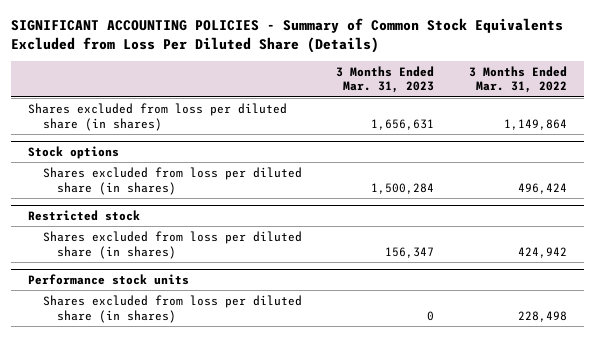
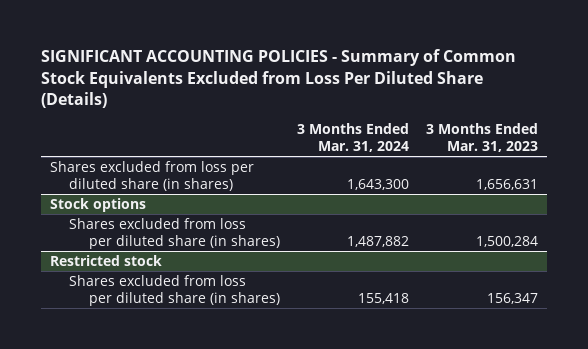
- | 3 Months Ended Mar. 31, 2023 | 3 Months Ended Mar. 31, 2022
+ | 3 Months Ended Mar. 31, 2024 | 3 Months Ended Mar. 31, 2023
- Performance stock units
- Shares excluded from loss per diluted share (in shares) | 0 | 228,498

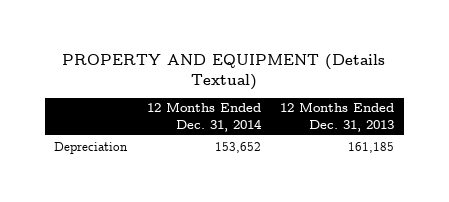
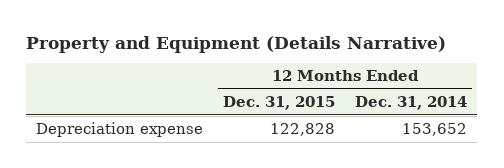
- PROPERTY AND EQUIPMENT (Details Textual)
+ Property and Equipment (Details Narrative)
- | 12 Months Ended Dec. 31, 2014 | 12 Months Ended Dec. 31, 2013
+ | 12 Months Ended Dec. 31, 2015 | 12 Months Ended Dec. 31, 2014
- Depreciation | 153,652 | 161,185
+ Depreciation expense | 122,828 | 153,652

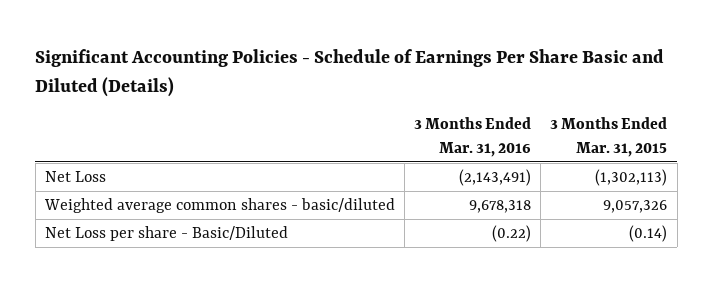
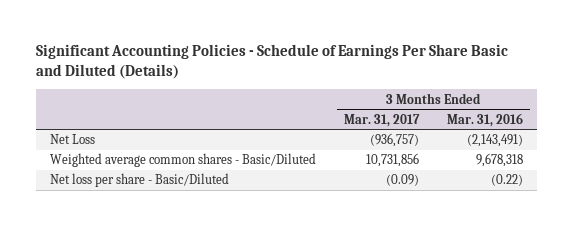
- | 3 Months Ended Mar. 31, 2016 | 3 Months Ended Mar. 31, 2015
+ | 3 Months Ended Mar. 31, 2017 | 3 Months Ended Mar. 31, 2016
- Weighted average common shares - basic/diluted | 9,678,318 | 9,057,326
- Net Loss per share - Basic/Diluted | (0.22) | (0.14)
+ Weighted average common shares - Basic/Diluted | 10,731,856 | 9,678,318
+ Net loss per share - Basic/Diluted | (0.09) | (0.22)

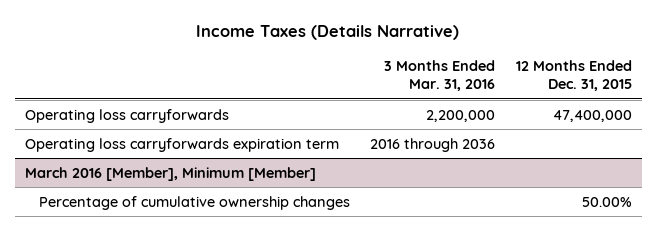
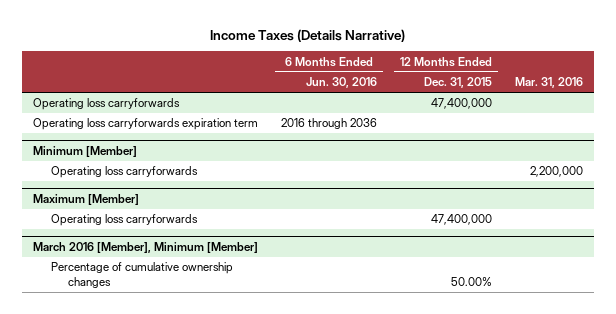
- | 3 Months Ended Mar. 31, 2016 | 12 Months Ended Dec. 31, 2015
+ | 6 Months Ended Jun. 30, 2016 | 12 Months Ended Dec. 31, 2015 | Mar. 31, 2016
+ Minimum [Member]
+ Operating loss carryforwards | | | 2,200,000
+ Maximum [Member]
+ Operating loss carryforwards | | 47,400,000 |

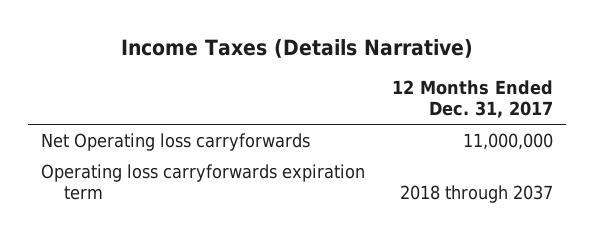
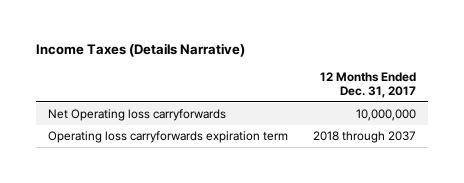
- Net Operating loss carryforwards | 11,000,000
+ Net Operating loss carryforwards | 10,000,000

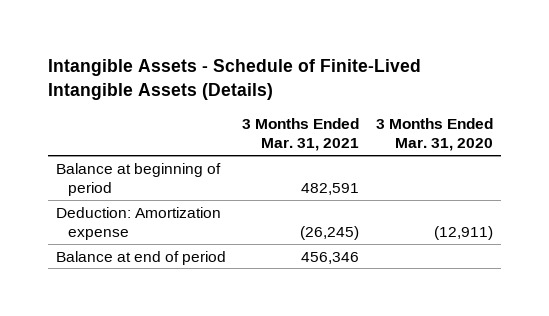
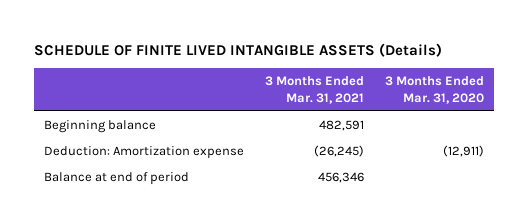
- Intangible Assets - Schedule of Finite-Lived Intangible Assets (Details)
+ SCHEDULE OF FINITE LIVED INTANGIBLE ASSETS (Details)
- Balance at beginning of period | 482,591 |
+ Beginning balance | 482,591 |

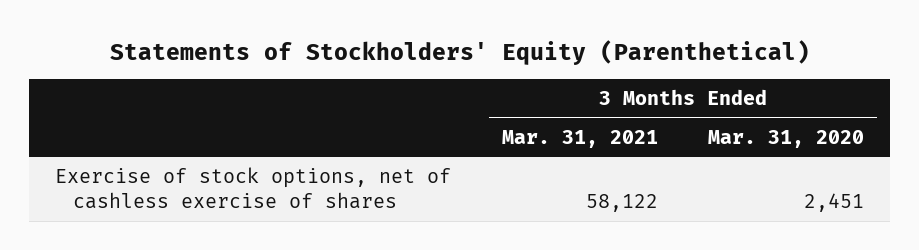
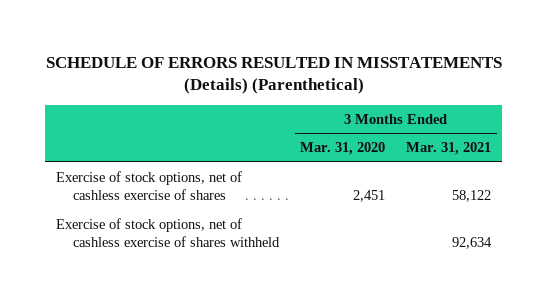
- Statements of Stockholders' Equity (Parenthetical)
+ SCHEDULE OF ERRORS RESULTED IN MISSTATEMENTS (Details) (Parenthetical)
- | 3 Months Ended Mar. 31, 2021 | 3 Months Ended Mar. 31, 2020
+ | 3 Months Ended Mar. 31, 2020 | 3 Months Ended Mar. 31, 2021
+ Exercise of stock options, net of cashless exercise of shares withheld | | 92,634

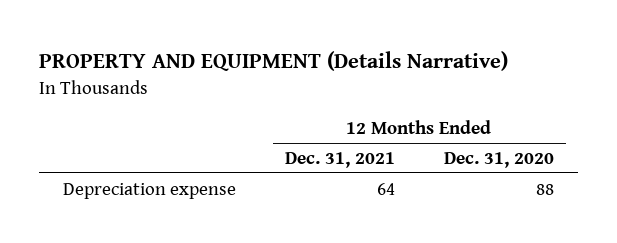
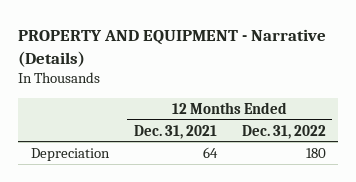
- PROPERTY AND EQUIPMENT (Details Narrative)
+ PROPERTY AND EQUIPMENT - Narrative (Details)
- | 12 Months Ended Dec. 31, 2021 | 12 Months Ended Dec. 31, 2020
+ | 12 Months Ended Dec. 31, 2021 | 12 Months Ended Dec. 31, 2022
- Depreciation expense | 64 | 88
+ Depreciation | 64 | 180

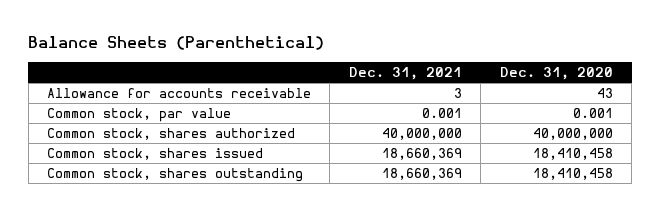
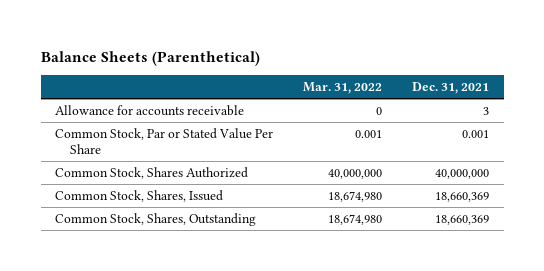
- | Dec. 31, 2021 | Dec. 31, 2020
+ | Mar. 31, 2022 | Dec. 31, 2021
- Common stock, par value | 0.001 | 0.001
- Common stock, shares authorized | 40,000,000 | 40,000,000
- Common stock, shares issued | 18,660,369 | 18,410,458
- Common stock, shares outstanding | 18,660,369 | 18,410,458
+ Common Stock, Par or Stated Value Per Share | 0.001 | 0.001
+ Common Stock, Shares Authorized | 40,000,000 | 40,000,000
+ Common Stock, Shares, Issued | 18,674,980 | 18,660,369
+ Common Stock, Shares, Outstanding | 18,674,980 | 18,660,369

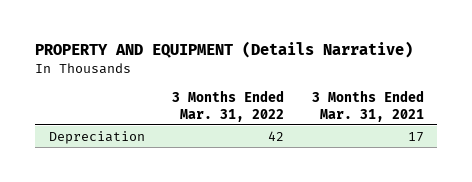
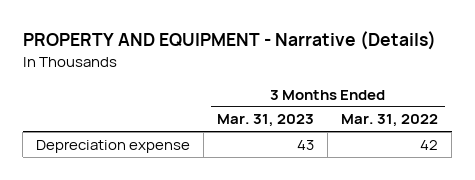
- PROPERTY AND EQUIPMENT (Details Narrative)
+ PROPERTY AND EQUIPMENT - Narrative (Details)
- | 3 Months Ended Mar. 31, 2022 | 3 Months Ended Mar. 31, 2021
+ | 3 Months Ended Mar. 31, 2023 | 3 Months Ended Mar. 31, 2022
- Depreciation | 42 | 17
+ Depreciation expense | 43 | 42

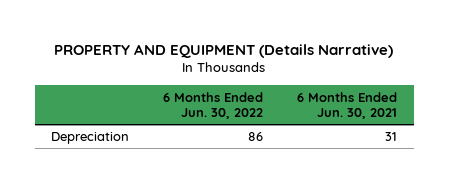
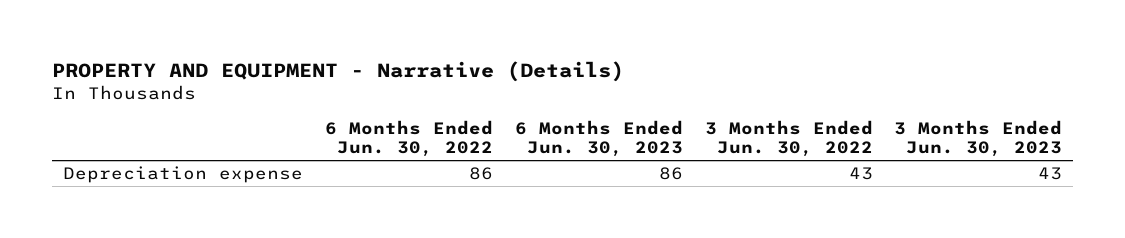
- PROPERTY AND EQUIPMENT (Details Narrative)
+ PROPERTY AND EQUIPMENT - Narrative (Details)
- | 6 Months Ended Jun. 30, 2022 | 6 Months Ended Jun. 30, 2021
+ | 6 Months Ended Jun. 30, 2022 | 6 Months Ended Jun. 30, 2023 | 3 Months Ended Jun. 30, 2022 | 3 Months Ended Jun. 30, 2023
- Depreciation | 86 | 31
+ Depreciation expense | 86 | 86 | 43 | 43

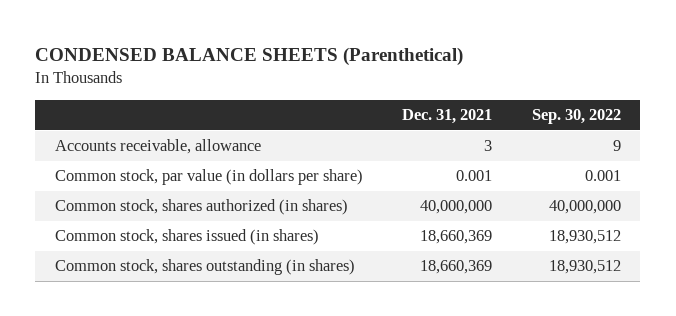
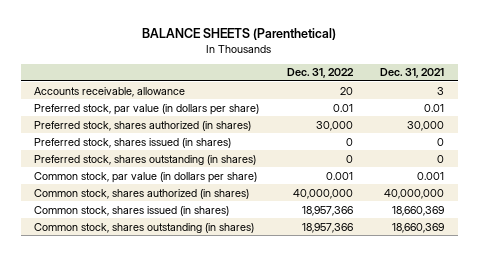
- CONDENSED BALANCE SHEETS (Parenthetical)
+ BALANCE SHEETS (Parenthetical)
- | Dec. 31, 2021 | Sep. 30, 2022
+ | Dec. 31, 2022 | Dec. 31, 2021
+ Preferred stock, par value (in dollars per share) | 0.01 | 0.01
+ Preferred stock, shares authorized (in shares) | 30,000 | 30,000
+ Preferred stock, shares issued (in shares) | 0 | 0
+ Preferred stock, shares outstanding (in shares) | 0 | 0

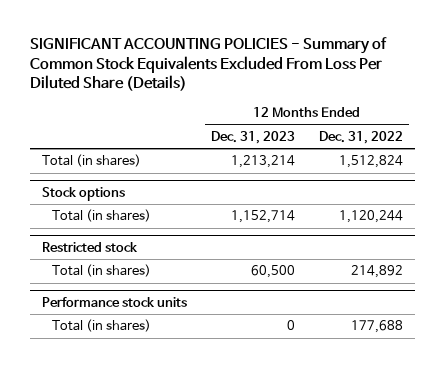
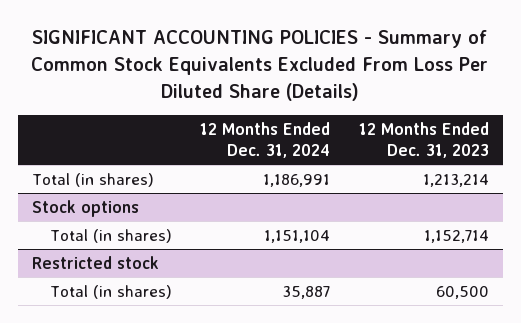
- | 12 Months Ended Dec. 31, 2023 | 12 Months Ended Dec. 31, 2022
+ | 12 Months Ended Dec. 31, 2024 | 12 Months Ended Dec. 31, 2023
- Performance stock units
- Total (in shares) | 0 | 177,688

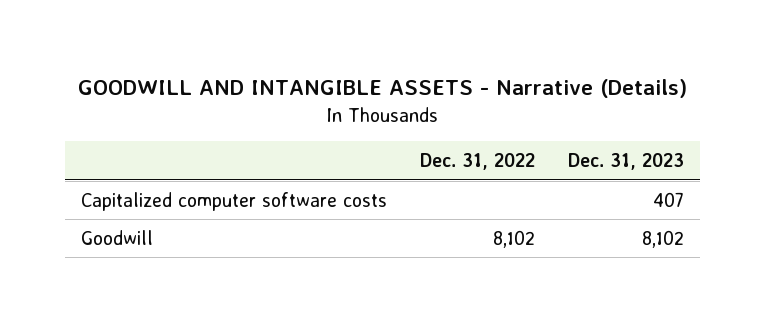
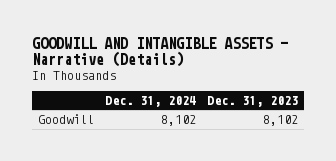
- | Dec. 31, 2022 | Dec. 31, 2023
+ | Dec. 31, 2024 | Dec. 31, 2023
- Capitalized computer software costs | | 407

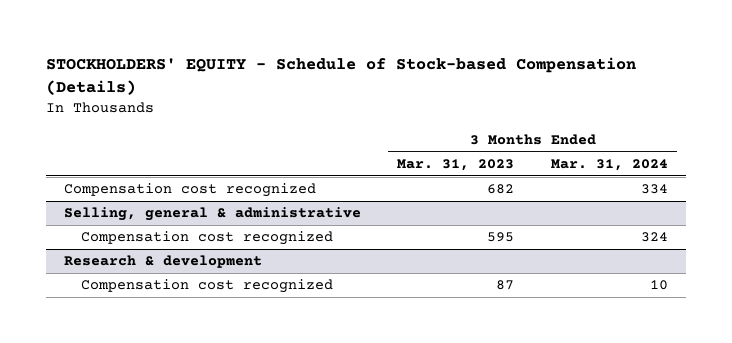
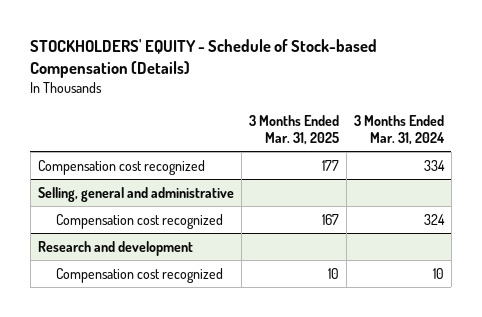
- | 3 Months Ended Mar. 31, 2023 | 3 Months Ended Mar. 31, 2024
+ | 3 Months Ended Mar. 31, 2025 | 3 Months Ended Mar. 31, 2024
- Selling, general & administrative
+ Selling, general and administrative
- Research & development
+ Research and development

